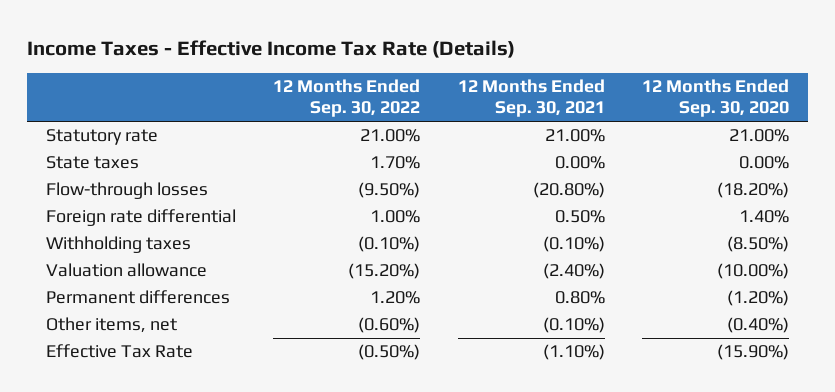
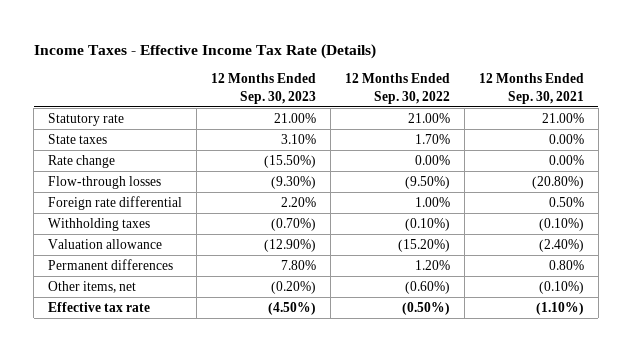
- | 12 Months Ended Sep. 30, 2022 | 12 Months Ended Sep. 30, 2021 | 12 Months Ended Sep. 30, 2020
+ | 12 Months Ended Sep. 30, 2023 | 12 Months Ended Sep. 30, 2022 | 12 Months Ended Sep. 30, 2021
+ Rate change | (15.50%) | 0.00% | 0.00%
- Effective Tax Rate | (0.50%) | (1.10%) | (15.90%)
+ Effective tax rate | (4.50%) | (0.50%) | (1.10%)

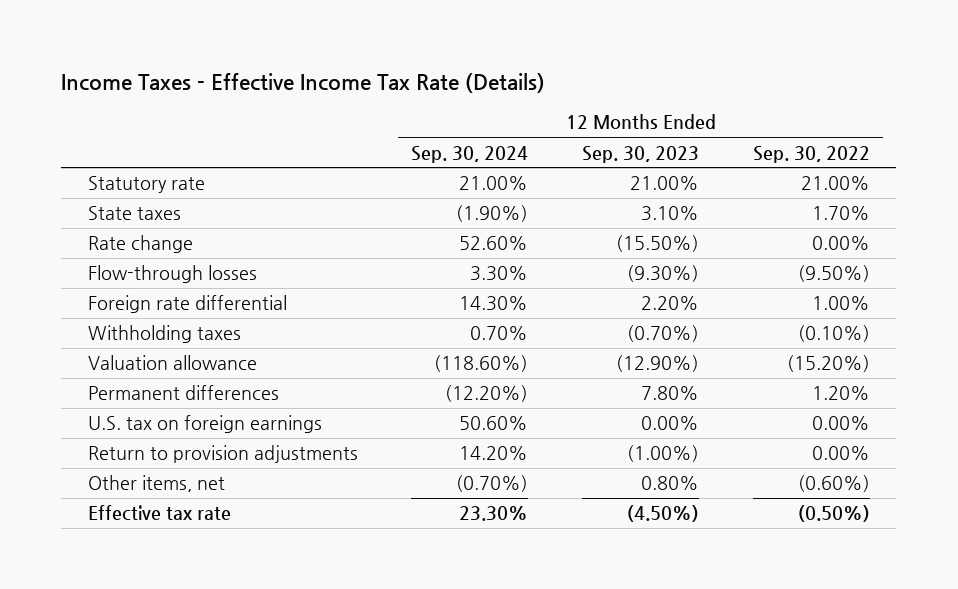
- | 12 Months Ended Sep. 30, 2023 | 12 Months Ended Sep. 30, 2022 | 12 Months Ended Sep. 30, 2021
+ | 12 Months Ended Sep. 30, 2024 | 12 Months Ended Sep. 30, 2023 | 12 Months Ended Sep. 30, 2022
- Other items, net | (0.20%) | (0.60%) | (0.10%)
+ U.S. tax on foreign earnings | 50.60% | 0.00% | 0.00%
+ Return to provision adjustments | 14.20% | (1.00%) | 0.00%
+ Other items, net | (0.70%) | 0.80% | (0.60%)

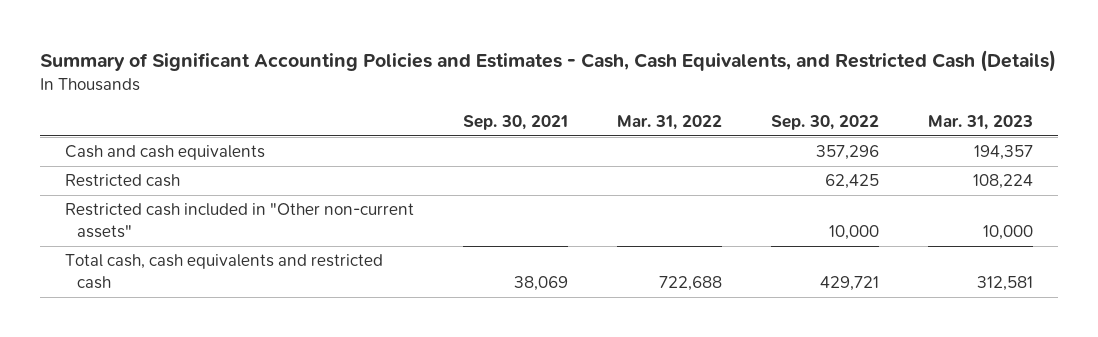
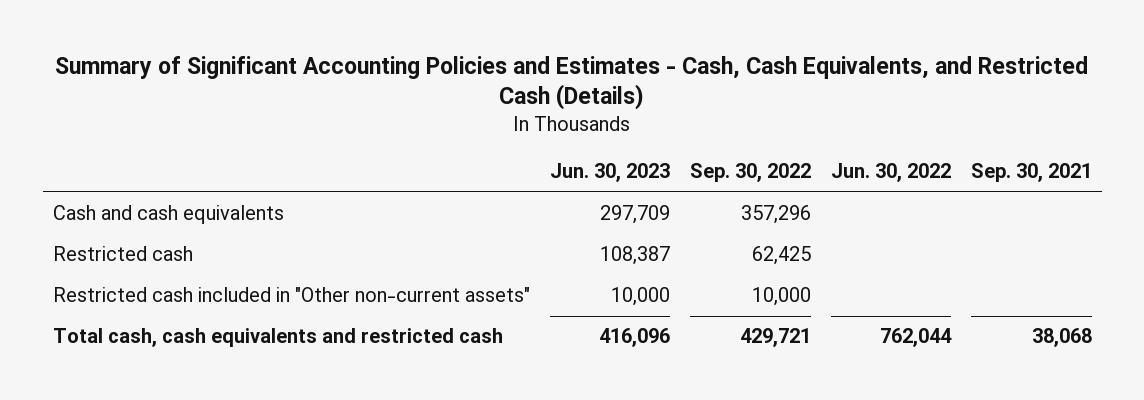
- | Sep. 30, 2021 | Mar. 31, 2022 | Sep. 30, 2022 | Mar. 31, 2023
+ | Jun. 30, 2023 | Sep. 30, 2022 | Jun. 30, 2022 | Sep. 30, 2021
- Total cash, cash equivalents and restricted cash | 38,069 | 722,688 | 429,721 | 312,581
+ Total cash, cash equivalents and restricted cash | 416,096 | 429,721 | 762,044 | 38,068

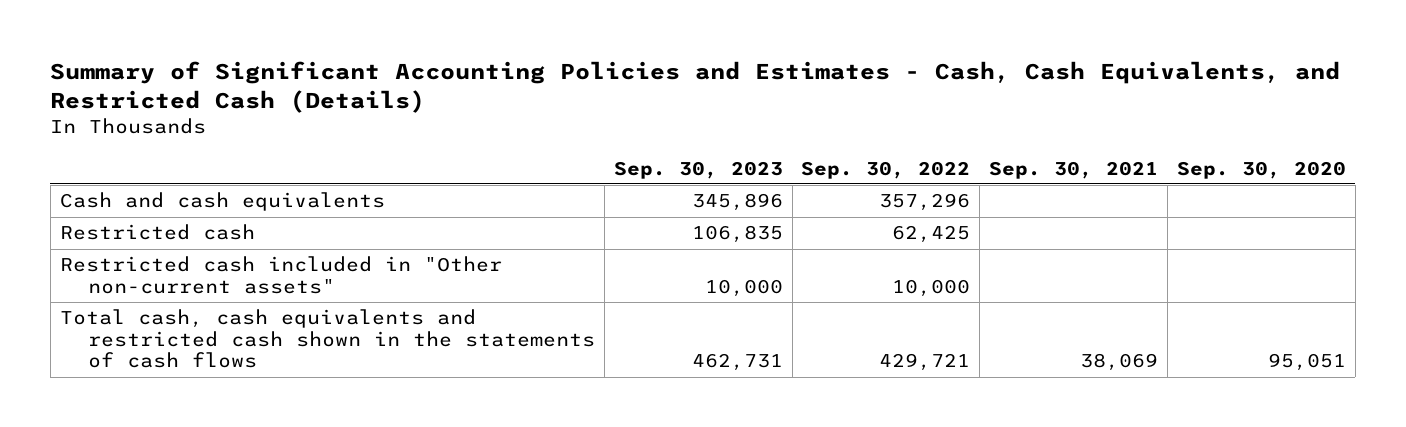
- | Jun. 30, 2023 | Sep. 30, 2022 | Jun. 30, 2022 | Sep. 30, 2021
+ | Sep. 30, 2023 | Sep. 30, 2022 | Sep. 30, 2021 | Sep. 30, 2020
- Total cash, cash equivalents and restricted cash | 416,096 | 429,721 | 762,044 | 38,068
+ Total cash, cash equivalents and restricted cash shown in the statements of cash flows | 462,731 | 429,721 | 38,069 | 95,051

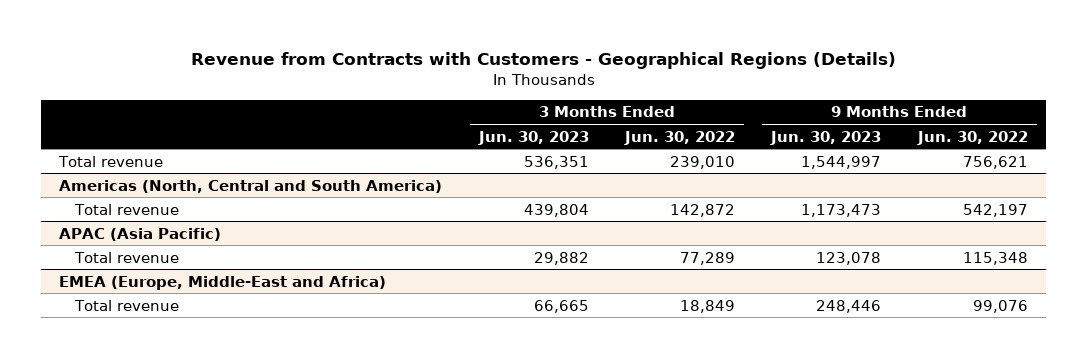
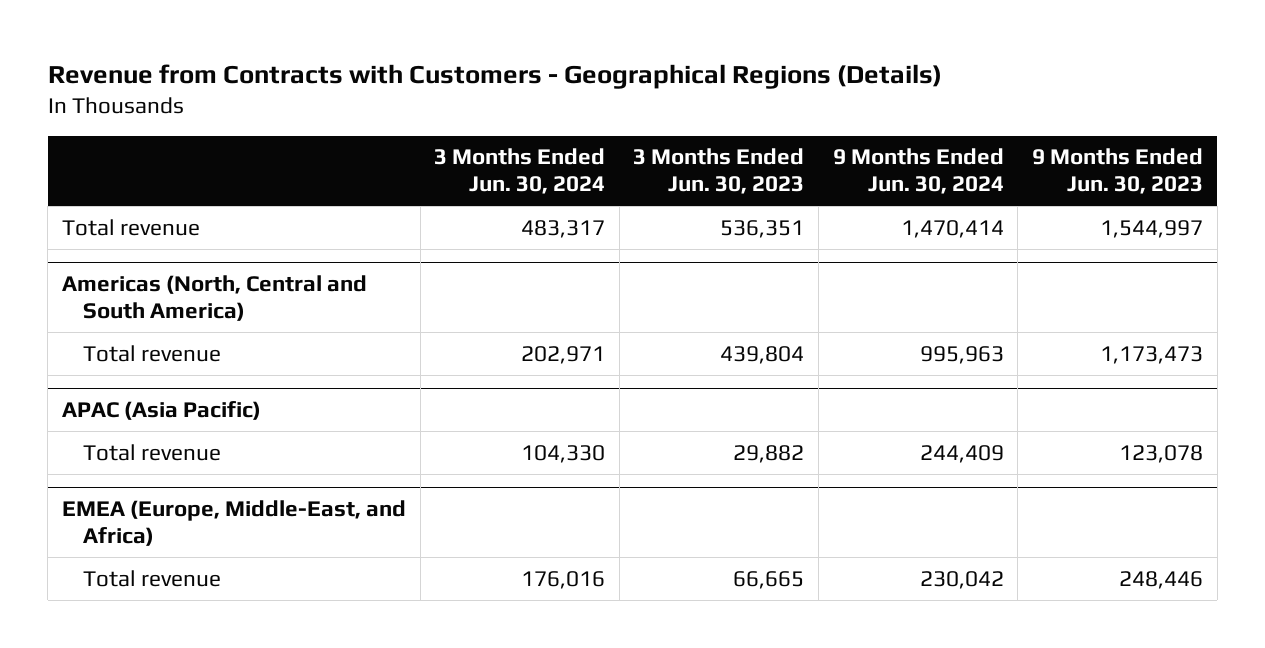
- | 3 Months Ended Jun. 30, 2023 | 3 Months Ended Jun. 30, 2022 | 9 Months Ended Jun. 30, 2023 | 9 Months Ended Jun. 30, 2022
+ | 3 Months Ended Jun. 30, 2024 | 3 Months Ended Jun. 30, 2023 | 9 Months Ended Jun. 30, 2024 | 9 Months Ended Jun. 30, 2023
- EMEA (Europe, Middle-East and Africa)
+ EMEA (Europe, Middle-East, and Africa)

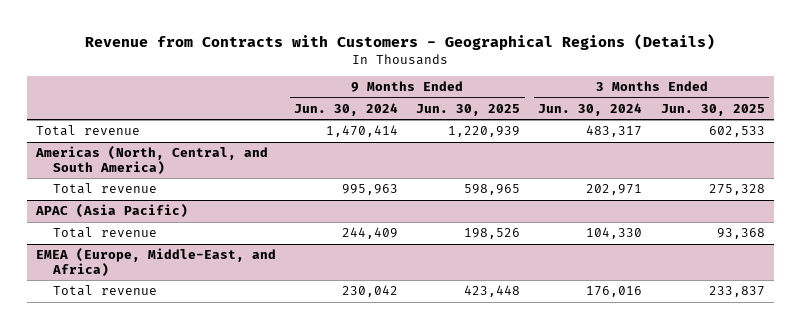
- | 3 Months Ended Jun. 30, 2024 | 3 Months Ended Jun. 30, 2023 | 9 Months Ended Jun. 30, 2024 | 9 Months Ended Jun. 30, 2023
+ | 9 Months Ended Jun. 30, 2024 | 9 Months Ended Jun. 30, 2025 | 3 Months Ended Jun. 30, 2024 | 3 Months Ended Jun. 30, 2025
- Americas (North, Central and South America)
+ Americas (North, Central, and South America)

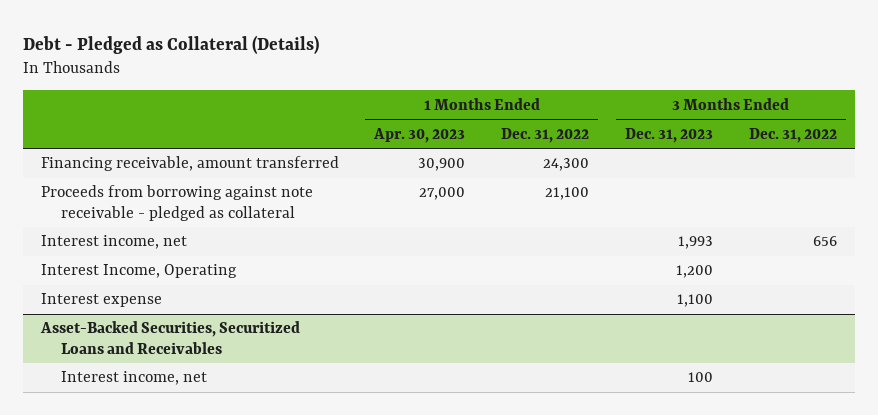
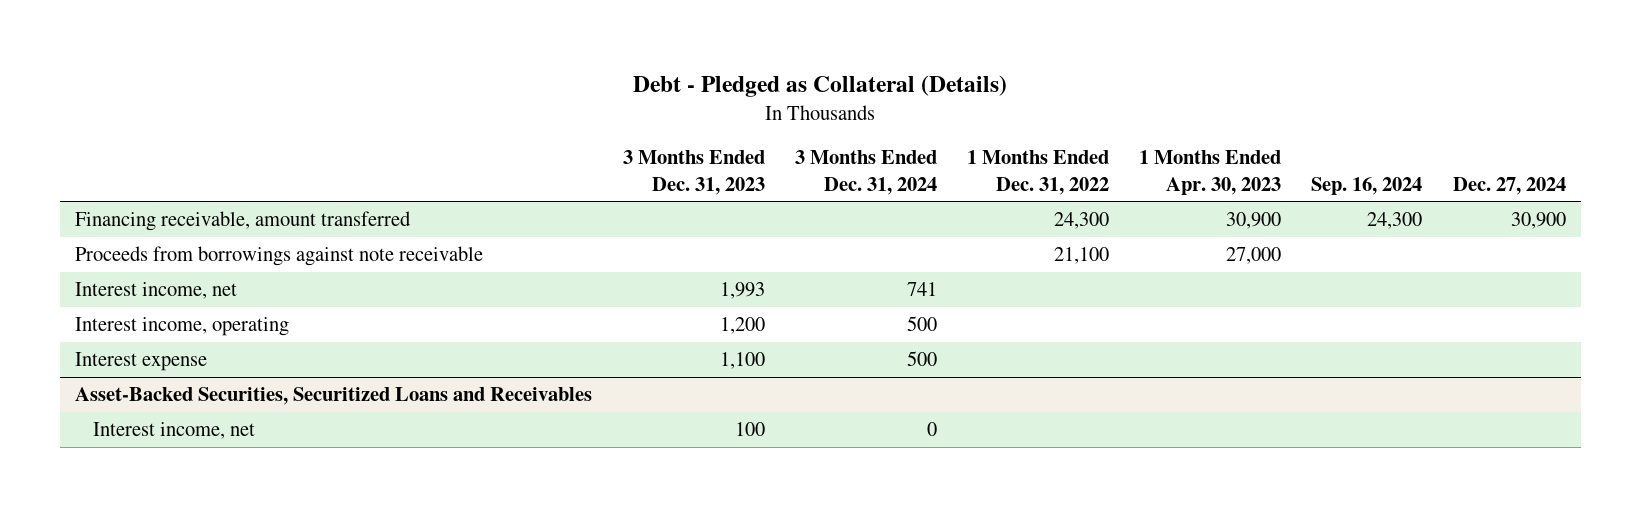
- | 1 Months Ended Apr. 30, 2023 | 1 Months Ended Dec. 31, 2022 | 3 Months Ended Dec. 31, 2023 | 3 Months Ended Dec. 31, 2022
+ | 3 Months Ended Dec. 31, 2023 | 3 Months Ended Dec. 31, 2024 | 1 Months Ended Dec. 31, 2022 | 1 Months Ended Apr. 30, 2023 | Sep. 16, 2024 | Dec. 27, 2024
- Proceeds from borrowing against note receivable - pledged as collateral | 27,000 | 21,100 | |
+ Proceeds from borrowings against note receivable | | | 21,100 | 27,000 | |
- Interest Income, Operating | | | 1,200 |
+ Interest income, operating | 1,200 | 500 | | | |

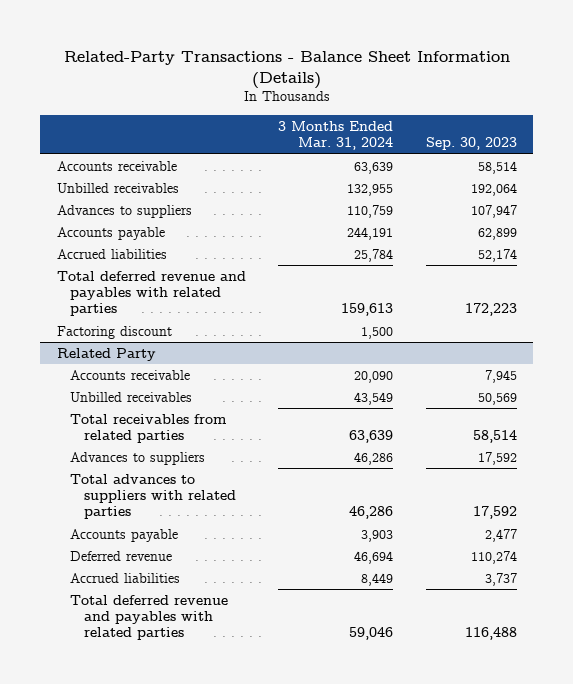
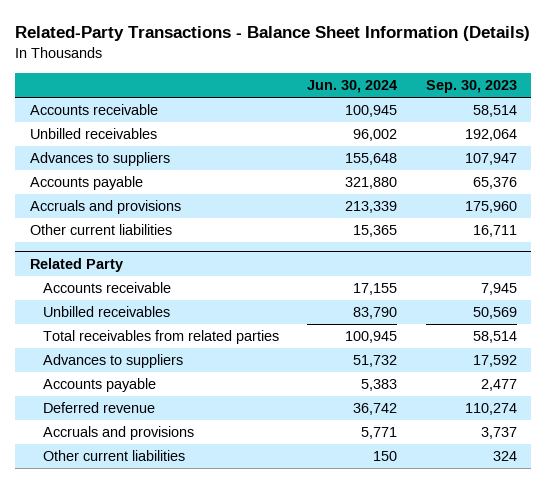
- | 3 Months Ended Mar. 31, 2024 | Sep. 30, 2023
+ | Jun. 30, 2024 | Sep. 30, 2023
- Accounts payable | 244,191 | 62,899
- Accrued liabilities | 25,784 | 52,174
- Total deferred revenue and payables with related parties | 159,613 | 172,223
- Factoring discount | 1,500 |
+ Accounts payable | 321,880 | 65,376
+ Accruals and provisions | 213,339 | 175,960
+ Other current liabilities | 15,365 | 16,711
@ Related Party
- Total advances to suppliers with related parties | 46,286 | 17,592
- Accrued liabilities | 8,449 | 3,737
- Total deferred revenue and payables with related parties | 59,046 | 116,488
+ Accruals and provisions | 5,771 | 3,737
+ Other current liabilities | 150 | 324

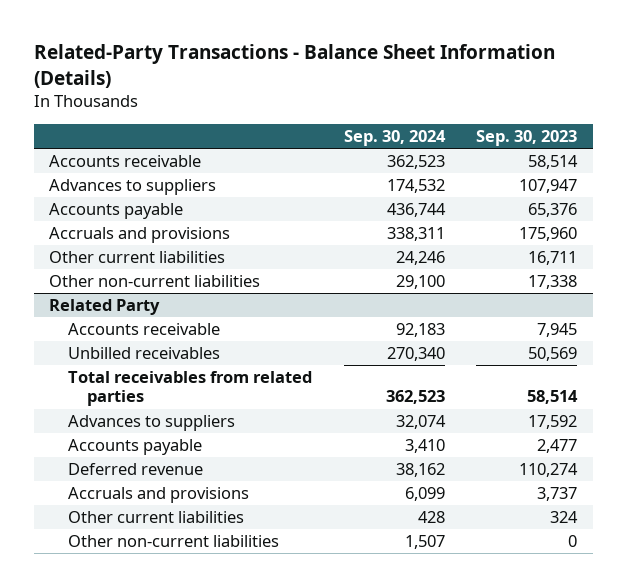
- | Jun. 30, 2024 | Sep. 30, 2023
+ | Sep. 30, 2024 | Sep. 30, 2023
- Unbilled receivables | 96,002 | 192,064
+ Other non-current liabilities | 29,100 | 17,338
@ Related Party
+ Other non-current liabilities | 1,507 | 0

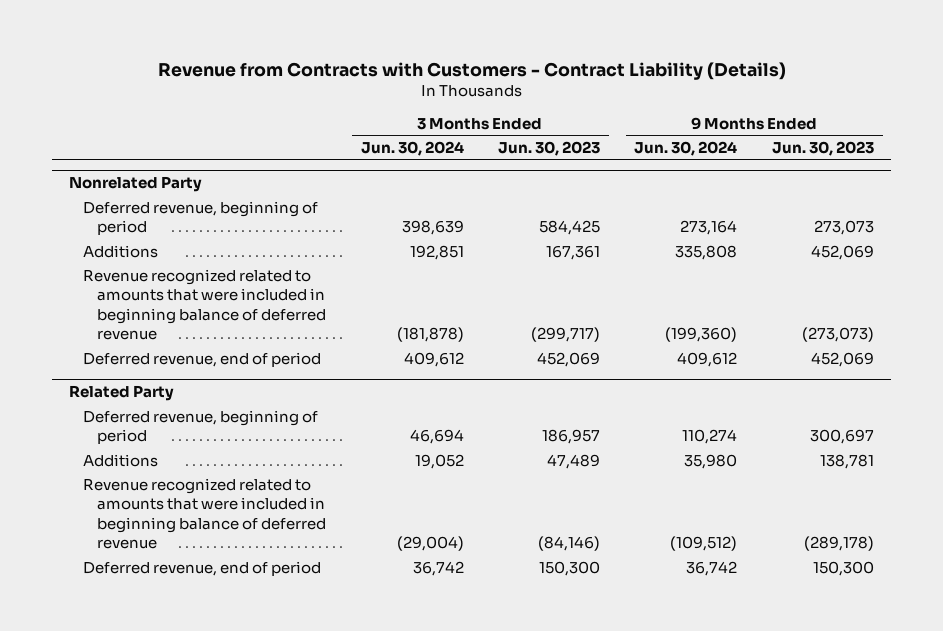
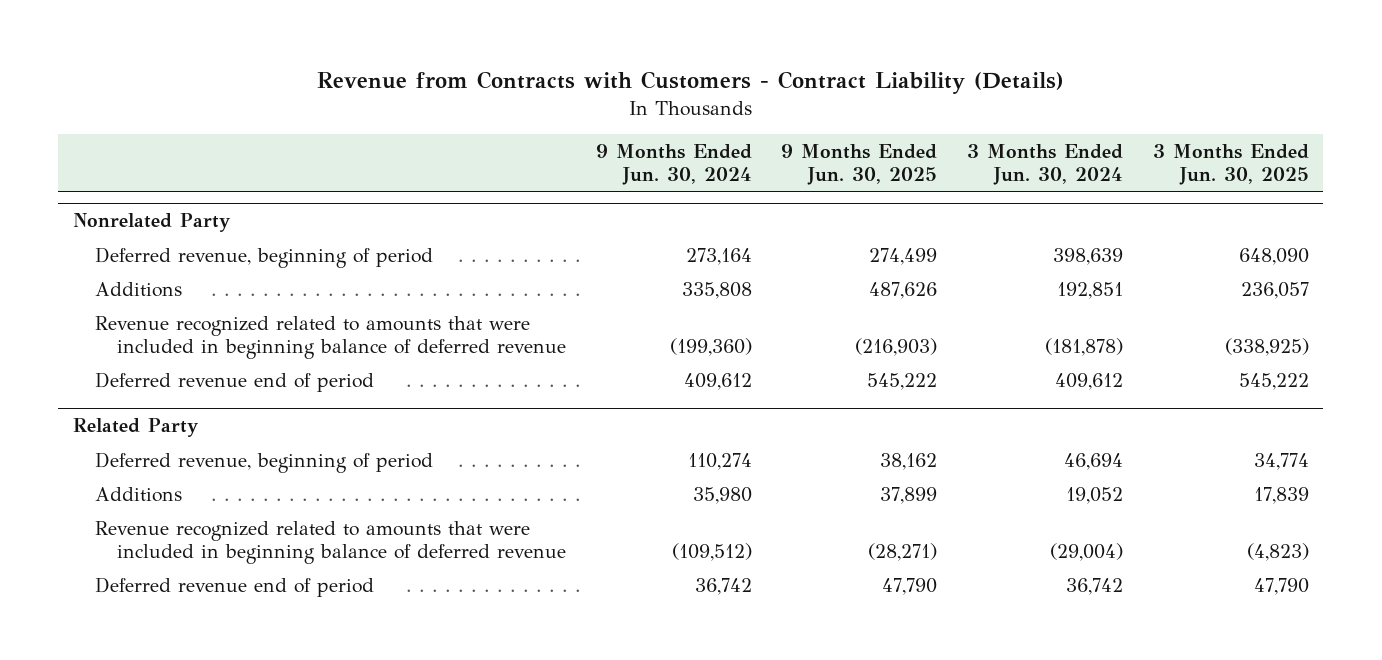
- | 3 Months Ended Jun. 30, 2024 | 3 Months Ended Jun. 30, 2023 | 9 Months Ended Jun. 30, 2024 | 9 Months Ended Jun. 30, 2023
+ | 9 Months Ended Jun. 30, 2024 | 9 Months Ended Jun. 30, 2025 | 3 Months Ended Jun. 30, 2024 | 3 Months Ended Jun. 30, 2025
@ Nonrelated Party
- Deferred revenue, end of period | 409,612 | 452,069 | 409,612 | 452,069
+ Deferred revenue end of period | 409,612 | 545,222 | 409,612 | 545,222
@ Related Party
- Deferred revenue, end of period | 36,742 | 150,300 | 36,742 | 150,300
+ Deferred revenue end of period | 36,742 | 47,790 | 36,742 | 47,790

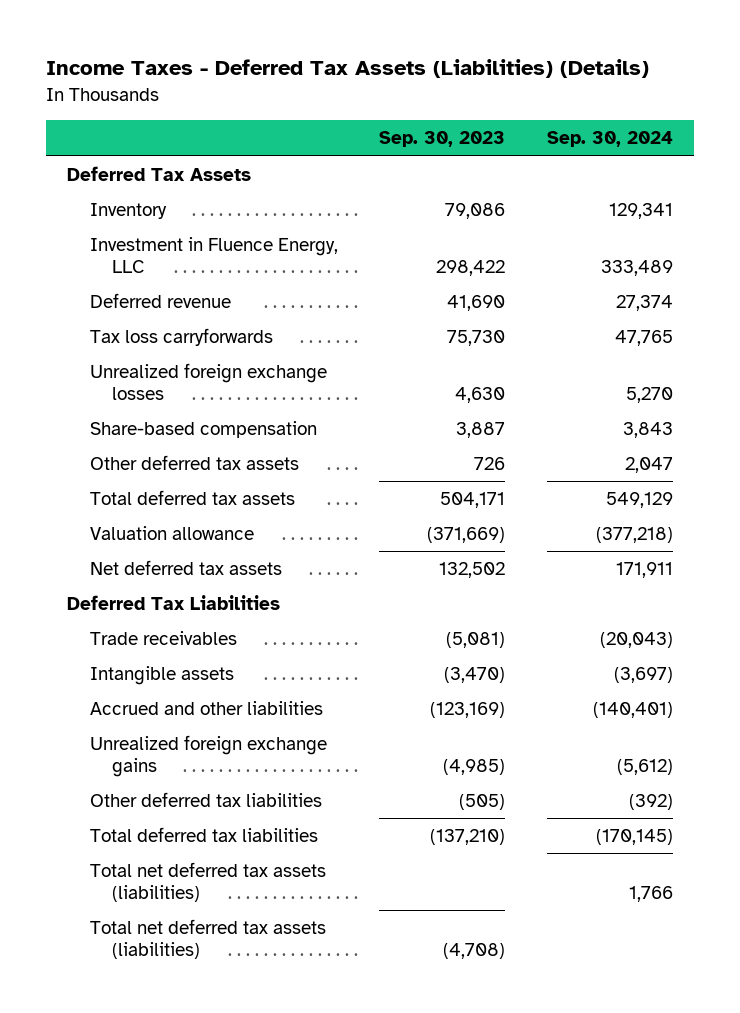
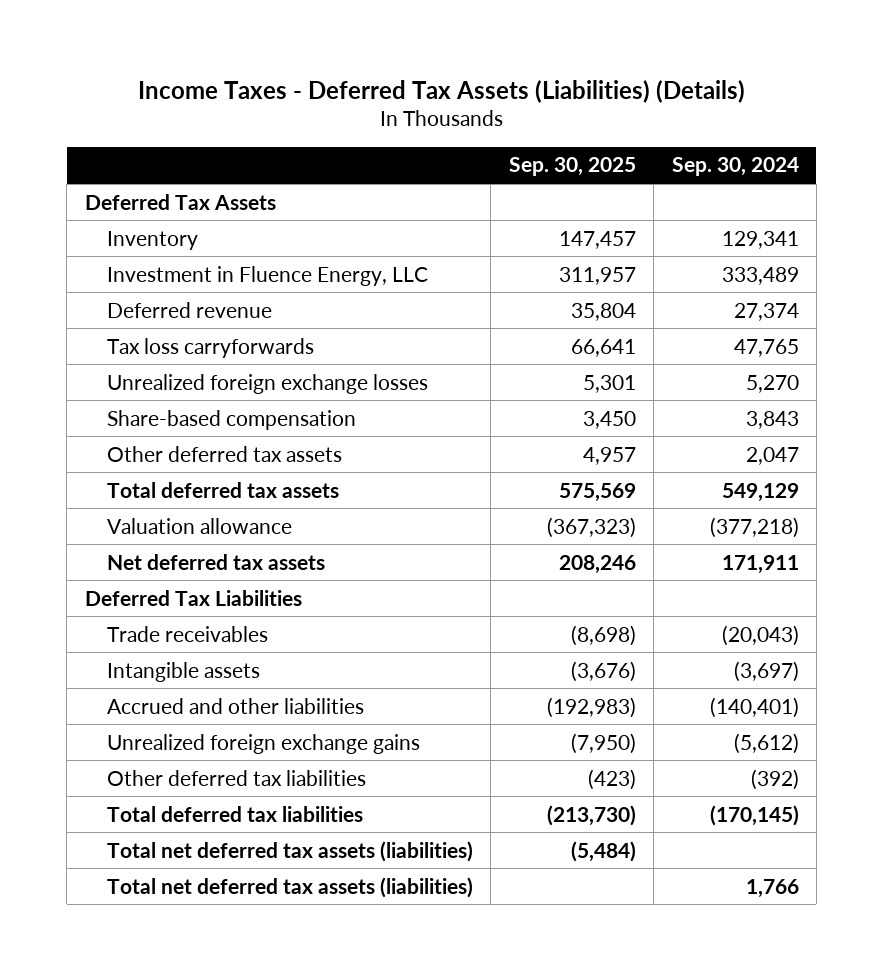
- | Sep. 30, 2023 | Sep. 30, 2024
+ | Sep. 30, 2025 | Sep. 30, 2024
moved down: Total net deferred tax assets (liabilities) | | 1,766

